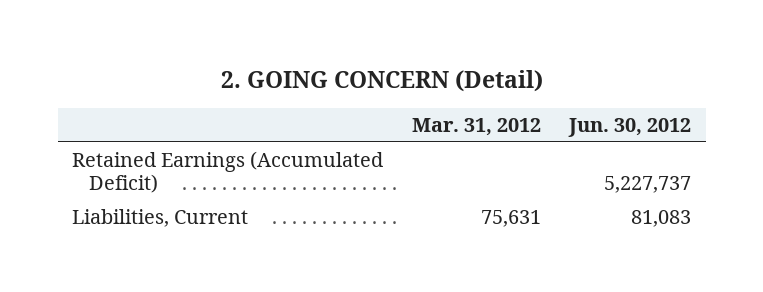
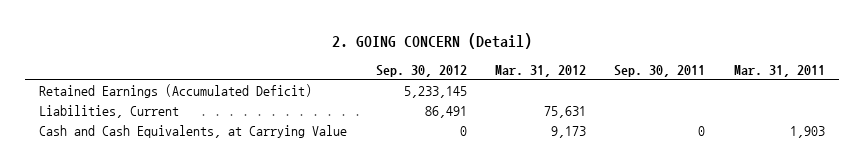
- | Mar. 31, 2012 | Jun. 30, 2012
+ | Sep. 30, 2012 | Mar. 31, 2012 | Sep. 30, 2011 | Mar. 31, 2011
+ Cash and Cash Equivalents, at Carrying Value | 0 | 9,173 | 0 | 1,903

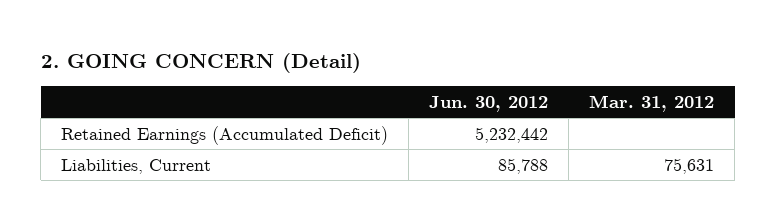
- | Sep. 30, 2012 | Mar. 31, 2012 | Sep. 30, 2011 | Mar. 31, 2011
+ | Jun. 30, 2012 | Mar. 31, 2012
- Cash and Cash Equivalents, at Carrying Value | 0 | 9,173 | 0 | 1,903

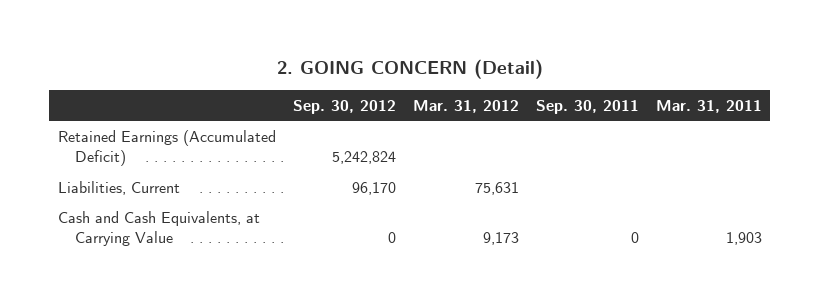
- | Jun. 30, 2012 | Mar. 31, 2012
+ | Sep. 30, 2012 | Mar. 31, 2012 | Sep. 30, 2011 | Mar. 31, 2011
+ Cash and Cash Equivalents, at Carrying Value | 0 | 9,173 | 0 | 1,903

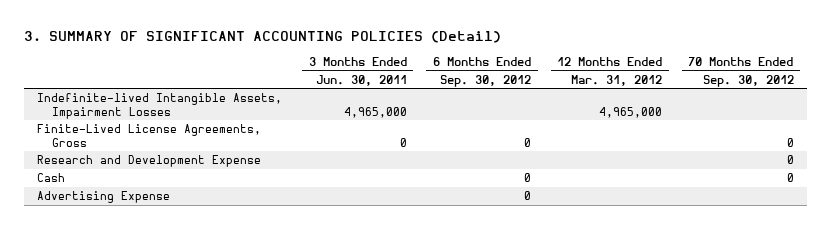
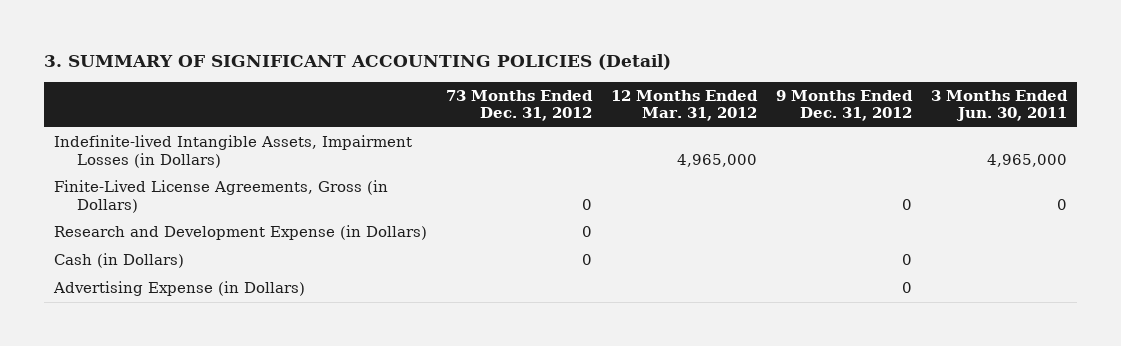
- | 3 Months Ended Jun. 30, 2011 | 6 Months Ended Sep. 30, 2012 | 12 Months Ended Mar. 31, 2012 | 70 Months Ended Sep. 30, 2012
+ | 73 Months Ended Dec. 31, 2012 | 12 Months Ended Mar. 31, 2012 | 9 Months Ended Dec. 31, 2012 | 3 Months Ended Jun. 30, 2011
- Indefinite-lived Intangible Assets, Impairment Losses | 4,965,000 | | 4,965,000 |
- Finite-Lived License Agreements, Gross | 0 | 0 | | 0
- Research and Development Expense | | | | 0
- Cash | | 0 | | 0
- Advertising Expense | | 0 | |
+ Indefinite-lived Intangible Assets, Impairment Losses (in Dollars) | | 4,965,000 | | 4,965,000
+ Finite-Lived License Agreements, Gross (in Dollars) | 0 | | 0 | 0
+ Research and Development Expense (in Dollars) | 0 | | |
+ Cash (in Dollars) | 0 | | 0 |
+ Advertising Expense (in Dollars) | | | 0 |

